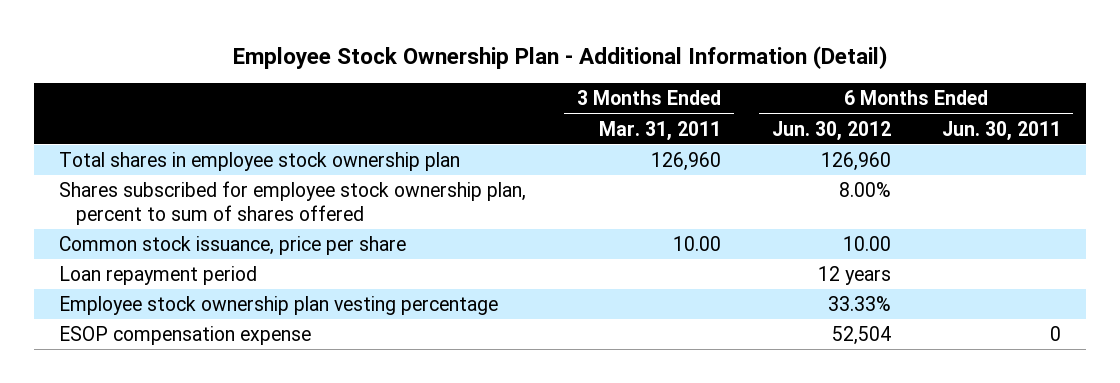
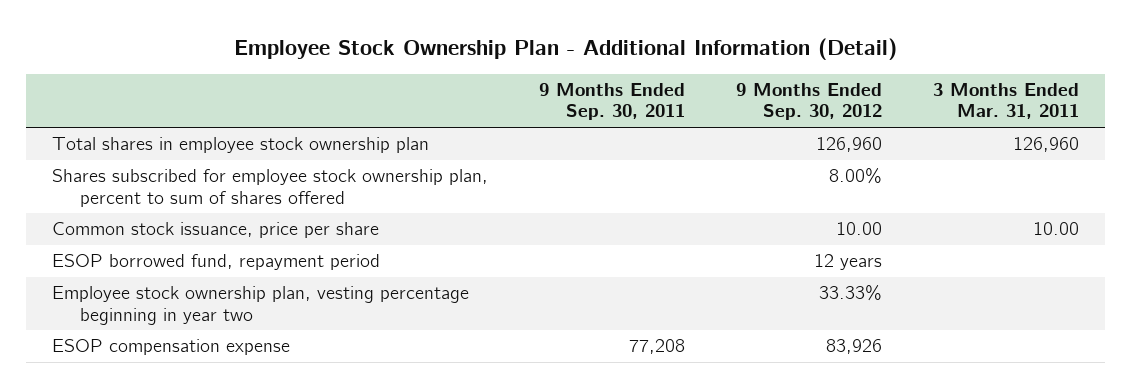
- | 3 Months Ended Mar. 31, 2011 | 6 Months Ended Jun. 30, 2012 | 6 Months Ended Jun. 30, 2011
+ | 9 Months Ended Sep. 30, 2011 | 9 Months Ended Sep. 30, 2012 | 3 Months Ended Mar. 31, 2011
- Loan repayment period | | 12 years |
- Employee stock ownership plan vesting percentage | | 33.33% |
+ ESOP borrowed fund, repayment period | | 12 years |
+ Employee stock ownership plan, vesting percentage beginning in year two | | 33.33% |

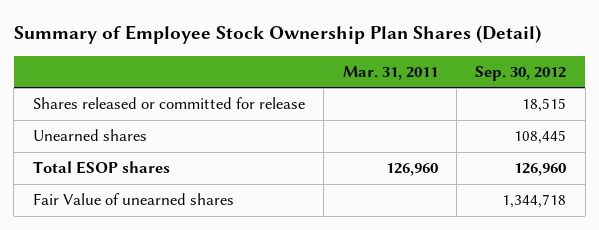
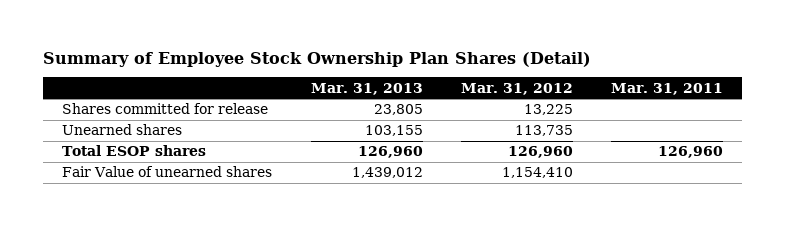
- | Mar. 31, 2011 | Sep. 30, 2012
+ | Mar. 31, 2013 | Mar. 31, 2012 | Mar. 31, 2011
- Shares released or committed for release | | 18,515
+ Shares committed for release | 23,805 | 13,225 |

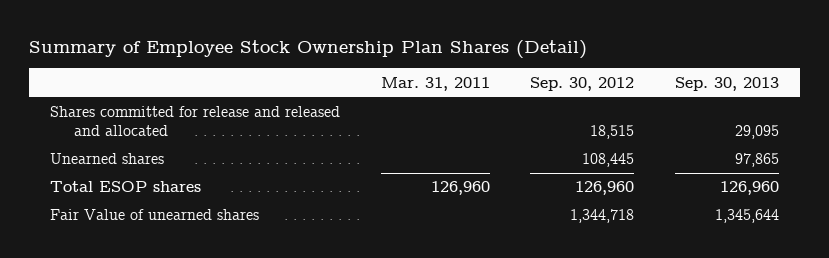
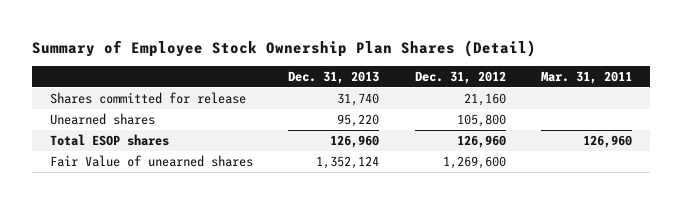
- | Mar. 31, 2011 | Sep. 30, 2012 | Sep. 30, 2013
+ | Dec. 31, 2013 | Dec. 31, 2012 | Mar. 31, 2011
- Shares committed for release and released and allocated | | 18,515 | 29,095
+ Shares committed for release | 31,740 | 21,160 |

